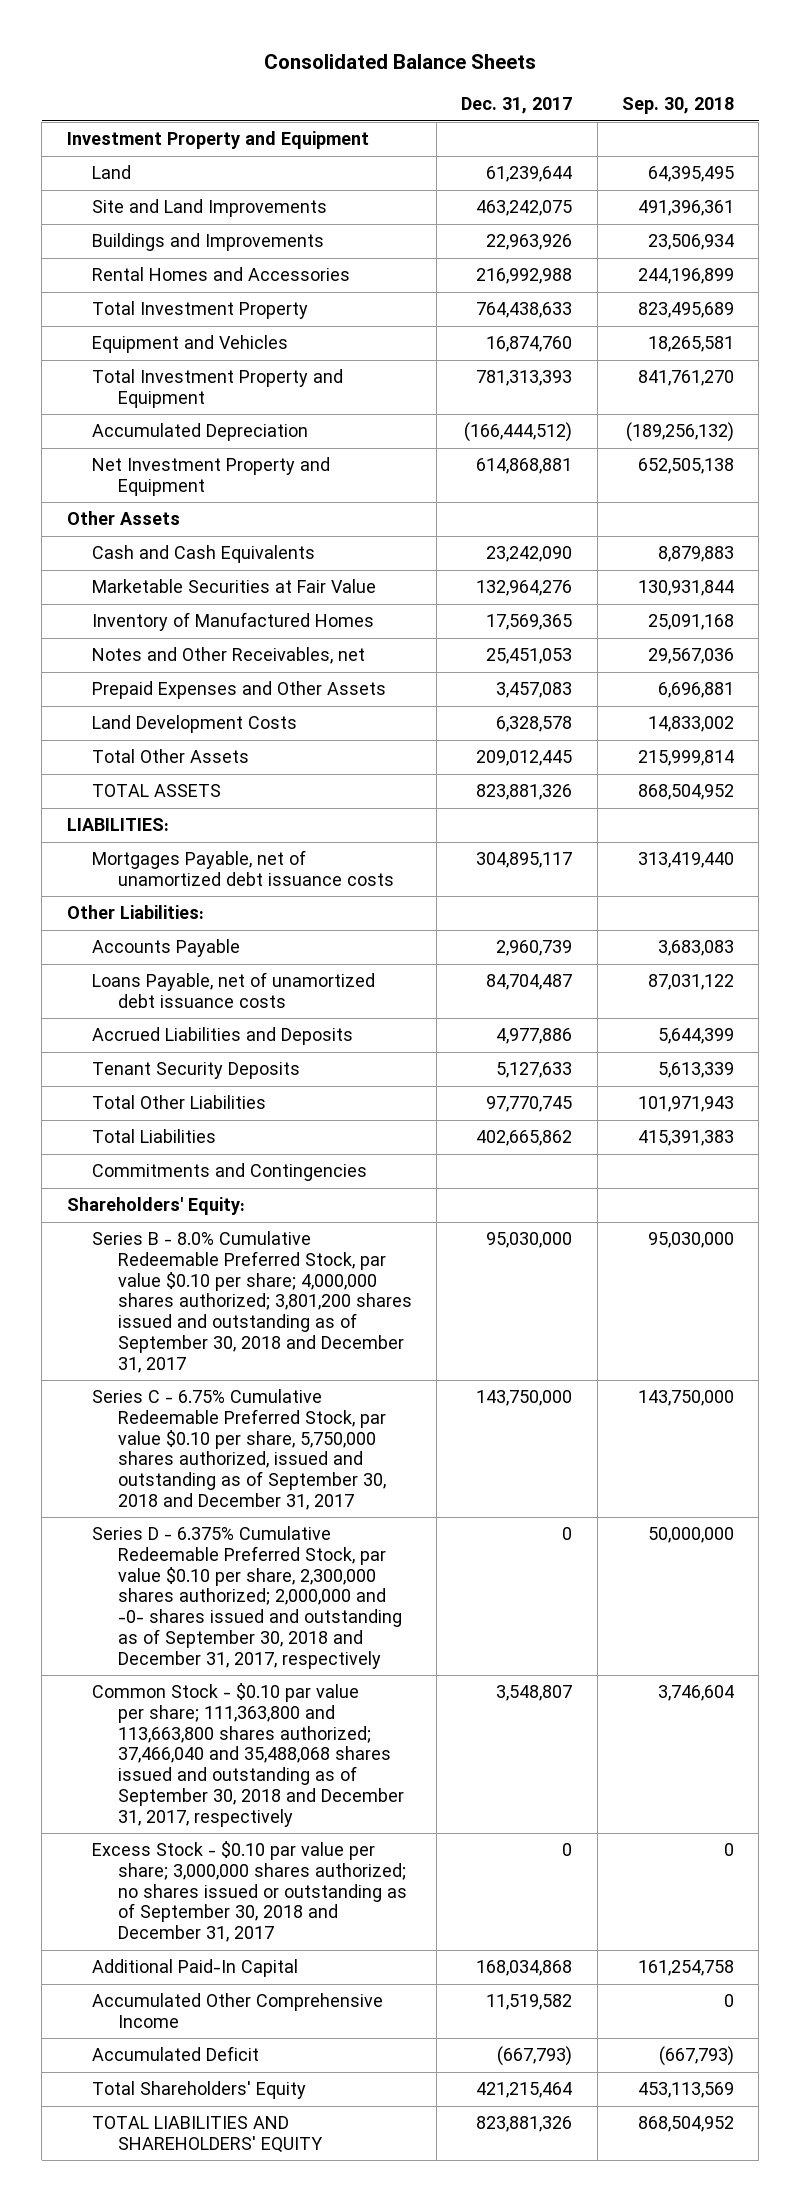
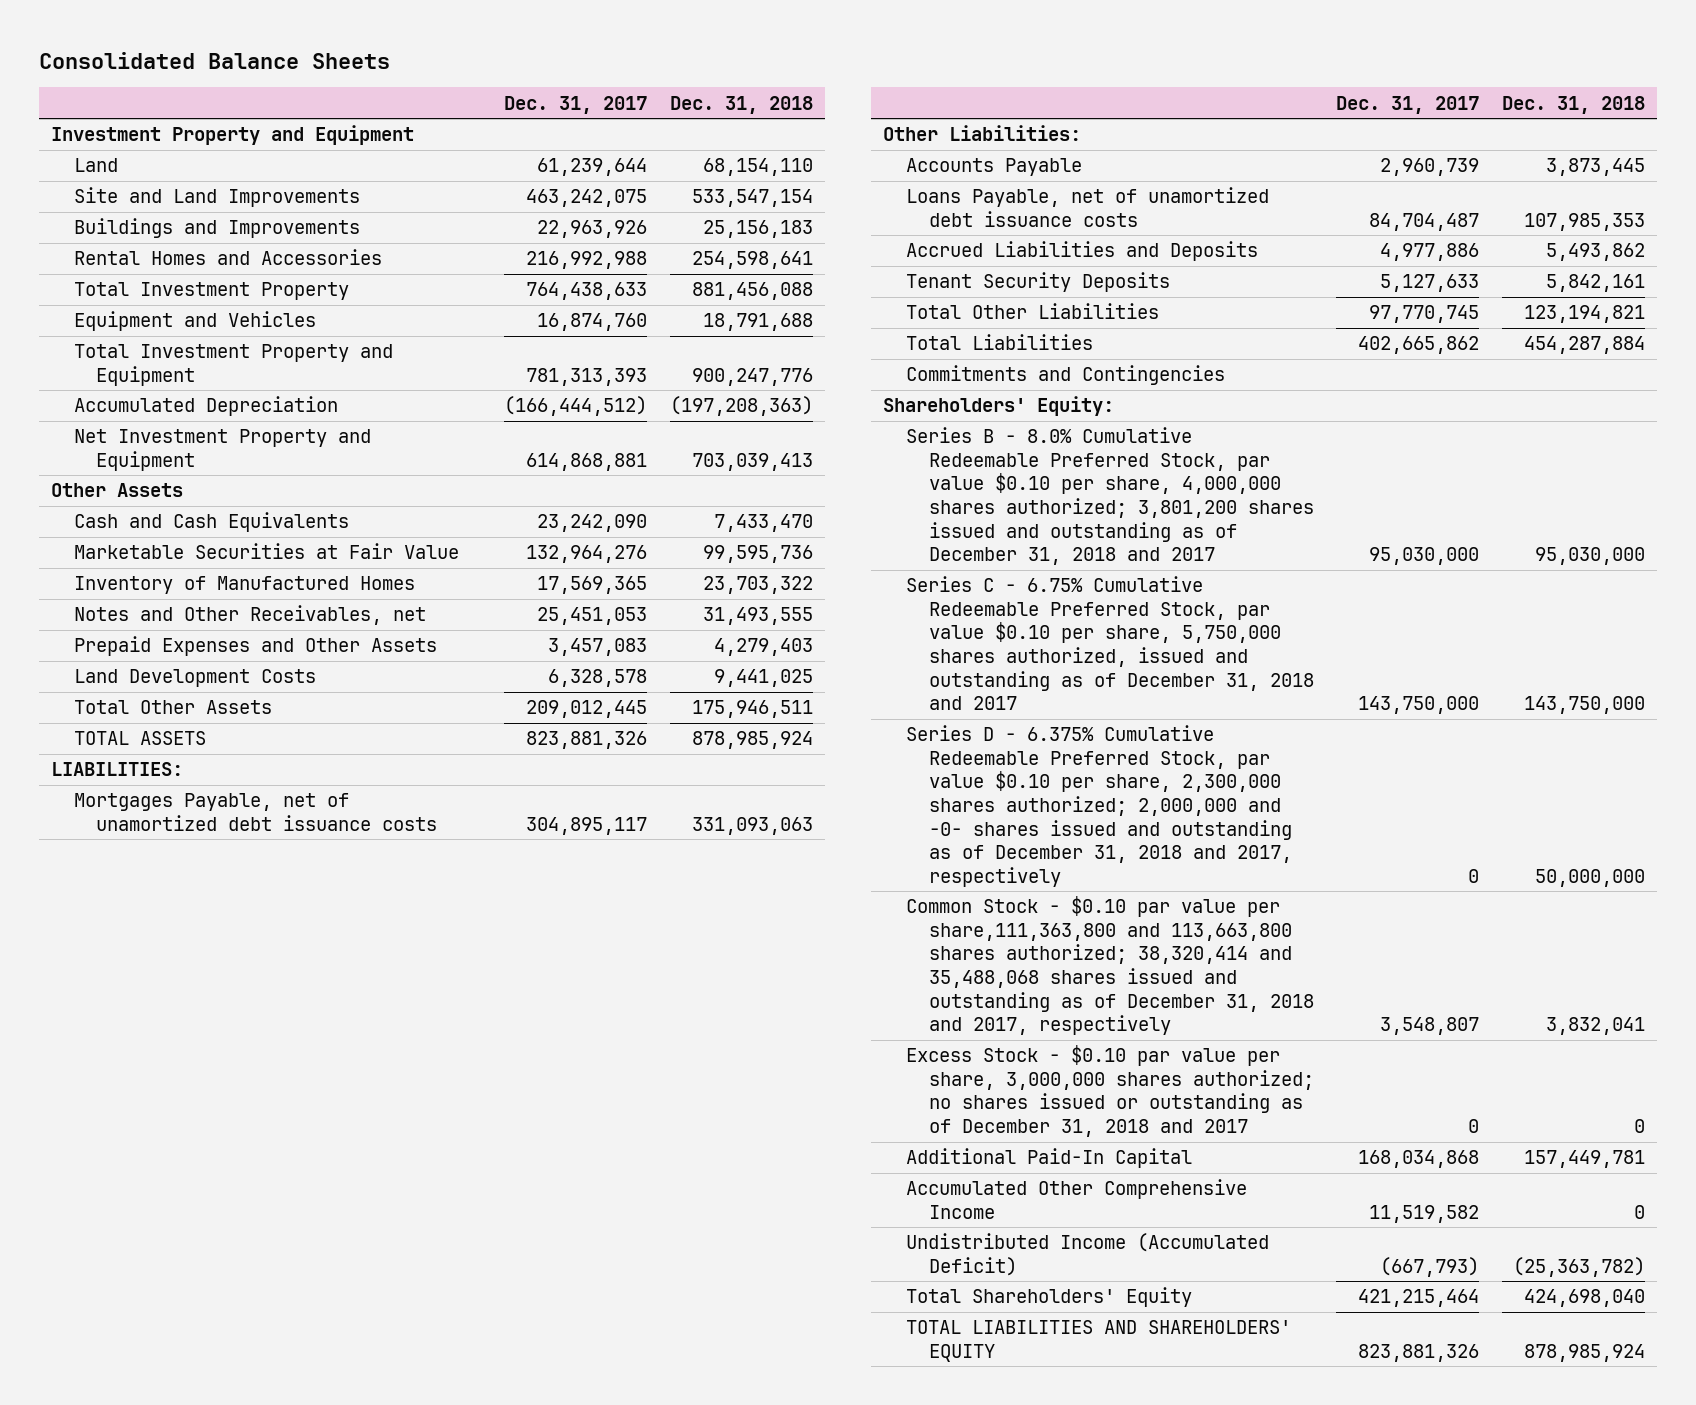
- | Dec. 31, 2017 | Sep. 30, 2018
+ | Dec. 31, 2017 | Dec. 31, 2018
- Series B - 8.0% Cumulative Redeemable Preferred Stock, par value $0.10 per share; 4,000,000 shares authorized; 3,801,200 shares issued and outstanding as of September 30, 2018 and December 31, 2017 | 95,030,000 | 95,030,000
- Series C - 6.75% Cumulative Redeemable Preferred Stock, par value $0.10 per share, 5,750,000 shares authorized, issued and outstanding as of September 30, 2018 and December 31, 2017 | 143,750,000 | 143,750,000
- Series D - 6.375% Cumulative Redeemable Preferred Stock, par value $0.10 per share, 2,300,000 shares authorized; 2,000,000 and -0- shares issued and outstanding as of September 30, 2018 and December 31, 2017, respectively | 0 | 50,000,000
- Common Stock - $0.10 par value per share; 111,363,800 and 113,663,800 shares authorized; 37,466,040 and 35,488,068 shares issued and outstanding as of September 30, 2018 and December 31, 2017, respectively | 3,548,807 | 3,746,604
- Excess Stock - $0.10 par value per share; 3,000,000 shares authorized; no shares issued or outstanding as of September 30, 2018 and December 31, 2017 | 0 | 0
+ Series B - 8.0% Cumulative Redeemable Preferred Stock, par value $0.10 per share, 4,000,000 shares authorized; 3,801,200 shares issued and outstanding as of December 31, 2018 and 2017 | 95,030,000 | 95,030,000
+ Series C - 6.75% Cumulative Redeemable Preferred Stock, par value $0.10 per share, 5,750,000 shares authorized, issued and outstanding as of December 31, 2018 and 2017 | 143,750,000 | 143,750,000
+ Series D - 6.375% Cumulative Redeemable Preferred Stock, par value $0.10 per share, 2,300,000 shares authorized; 2,000,000 and -0- shares issued and outstanding as of December 31, 2018 and 2017, respectively | 0 | 50,000,000
+ Common Stock - $0.10 par value per share,111,363,800 and 113,663,800 shares authorized; 38,320,414 and 35,488,068 shares issued and outstanding as of December 31, 2018 and 2017, respectively | 3,548,807 | 3,832,041
+ Excess Stock - $0.10 par value per share, 3,000,000 shares authorized; no shares issued or outstanding as of December 31, 2018 and 2017 | 0 | 0
- Accumulated Deficit | (667,793) | (667,793)
+ Undistributed Income (Accumulated Deficit) | (667,793) | (25,363,782)

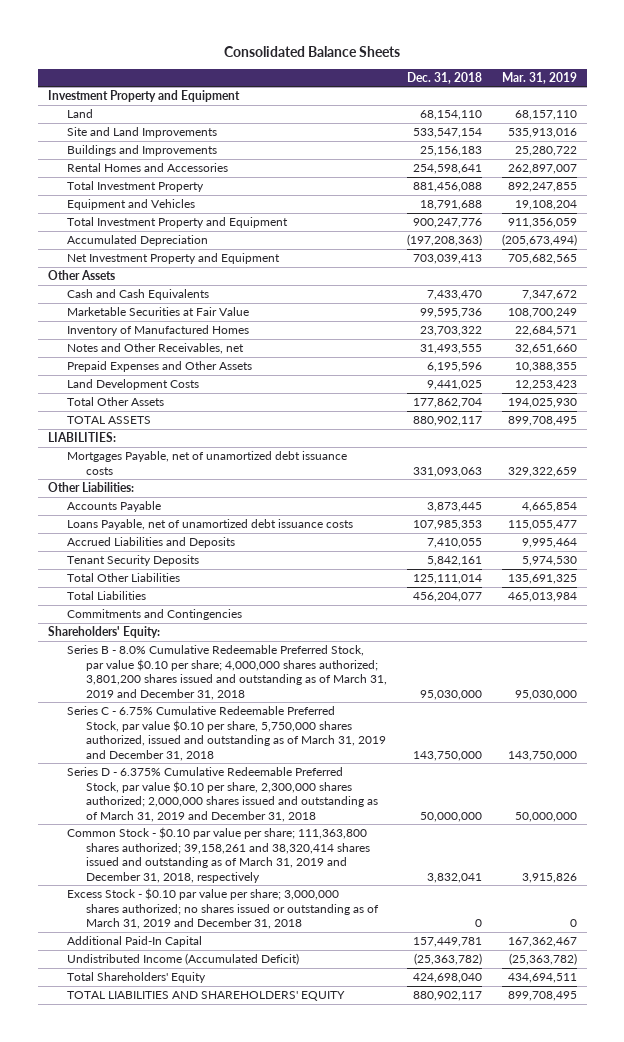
- | Dec. 31, 2017 | Dec. 31, 2018
+ | Dec. 31, 2018 | Mar. 31, 2019
- Prepaid Expenses and Other Assets | 3,457,083 | 4,279,403
+ Prepaid Expenses and Other Assets | 6,195,596 | 10,388,355
- Total Other Assets | 209,012,445 | 175,946,511
- TOTAL ASSETS | 823,881,326 | 878,985,924
+ Total Other Assets | 177,862,704 | 194,025,930
+ TOTAL ASSETS | 880,902,117 | 899,708,495
- Accrued Liabilities and Deposits | 4,977,886 | 5,493,862
+ Accrued Liabilities and Deposits | 7,410,055 | 9,995,464
- Total Other Liabilities | 97,770,745 | 123,194,821
- Total Liabilities | 402,665,862 | 454,287,884
+ Total Other Liabilities | 125,111,014 | 135,691,325
+ Total Liabilities | 456,204,077 | 465,013,984
- Series B - 8.0% Cumulative Redeemable Preferred Stock, par value $0.10 per share, 4,000,000 shares authorized; 3,801,200 shares issued and outstanding as of December 31, 2018 and 2017 | 95,030,000 | 95,030,000
- Series C - 6.75% Cumulative Redeemable Preferred Stock, par value $0.10 per share, 5,750,000 shares authorized, issued and outstanding as of December 31, 2018 and 2017 | 143,750,000 | 143,750,000
- Series D - 6.375% Cumulative Redeemable Preferred Stock, par value $0.10 per share, 2,300,000 shares authorized; 2,000,000 and -0- shares issued and outstanding as of December 31, 2018 and 2017, respectively | 0 | 50,000,000
- Common Stock - $0.10 par value per share,111,363,800 and 113,663,800 shares authorized; 38,320,414 and 35,488,068 shares issued and outstanding as of December 31, 2018 and 2017, respectively | 3,548,807 | 3,832,041
- Excess Stock - $0.10 par value per share, 3,000,000 shares authorized; no shares issued or outstanding as of December 31, 2018 and 2017 | 0 | 0
+ Series B - 8.0% Cumulative Redeemable Preferred Stock, par value $0.10 per share; 4,000,000 shares authorized; 3,801,200 shares issued and outstanding as of March 31, 2019 and December 31, 2018 | 95,030,000 | 95,030,000
+ Series C - 6.75% Cumulative Redeemable Preferred Stock, par value $0.10 per share, 5,750,000 shares authorized, issued and outstanding as of March 31, 2019 and December 31, 2018 | 143,750,000 | 143,750,000
+ Series D - 6.375% Cumulative Redeemable Preferred Stock, par value $0.10 per share, 2,300,000 shares authorized; 2,000,000 shares issued and outstanding as of March 31, 2019 and December 31, 2018 | 50,000,000 | 50,000,000
+ Common Stock - $0.10 par value per share; 111,363,800 shares authorized; 39,158,261 and 38,320,414 shares issued and outstanding as of March 31, 2019 and December 31, 2018, respectively | 3,832,041 | 3,915,826
+ Excess Stock - $0.10 par value per share; 3,000,000 shares authorized; no shares issued or outstanding as of March 31, 2019 and December 31, 2018 | 0 | 0
- Accumulated Other Comprehensive Income | 11,519,582 | 0
- TOTAL LIABILITIES AND SHAREHOLDERS' EQUITY | 823,881,326 | 878,985,924
+ TOTAL LIABILITIES AND SHAREHOLDERS' EQUITY | 880,902,117 | 899,708,495

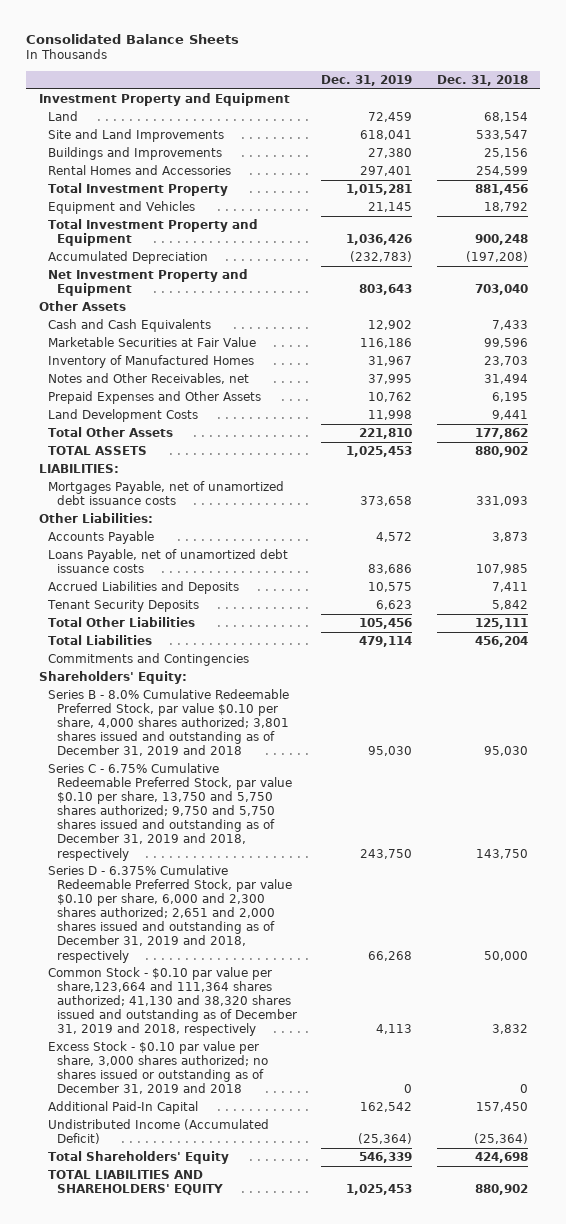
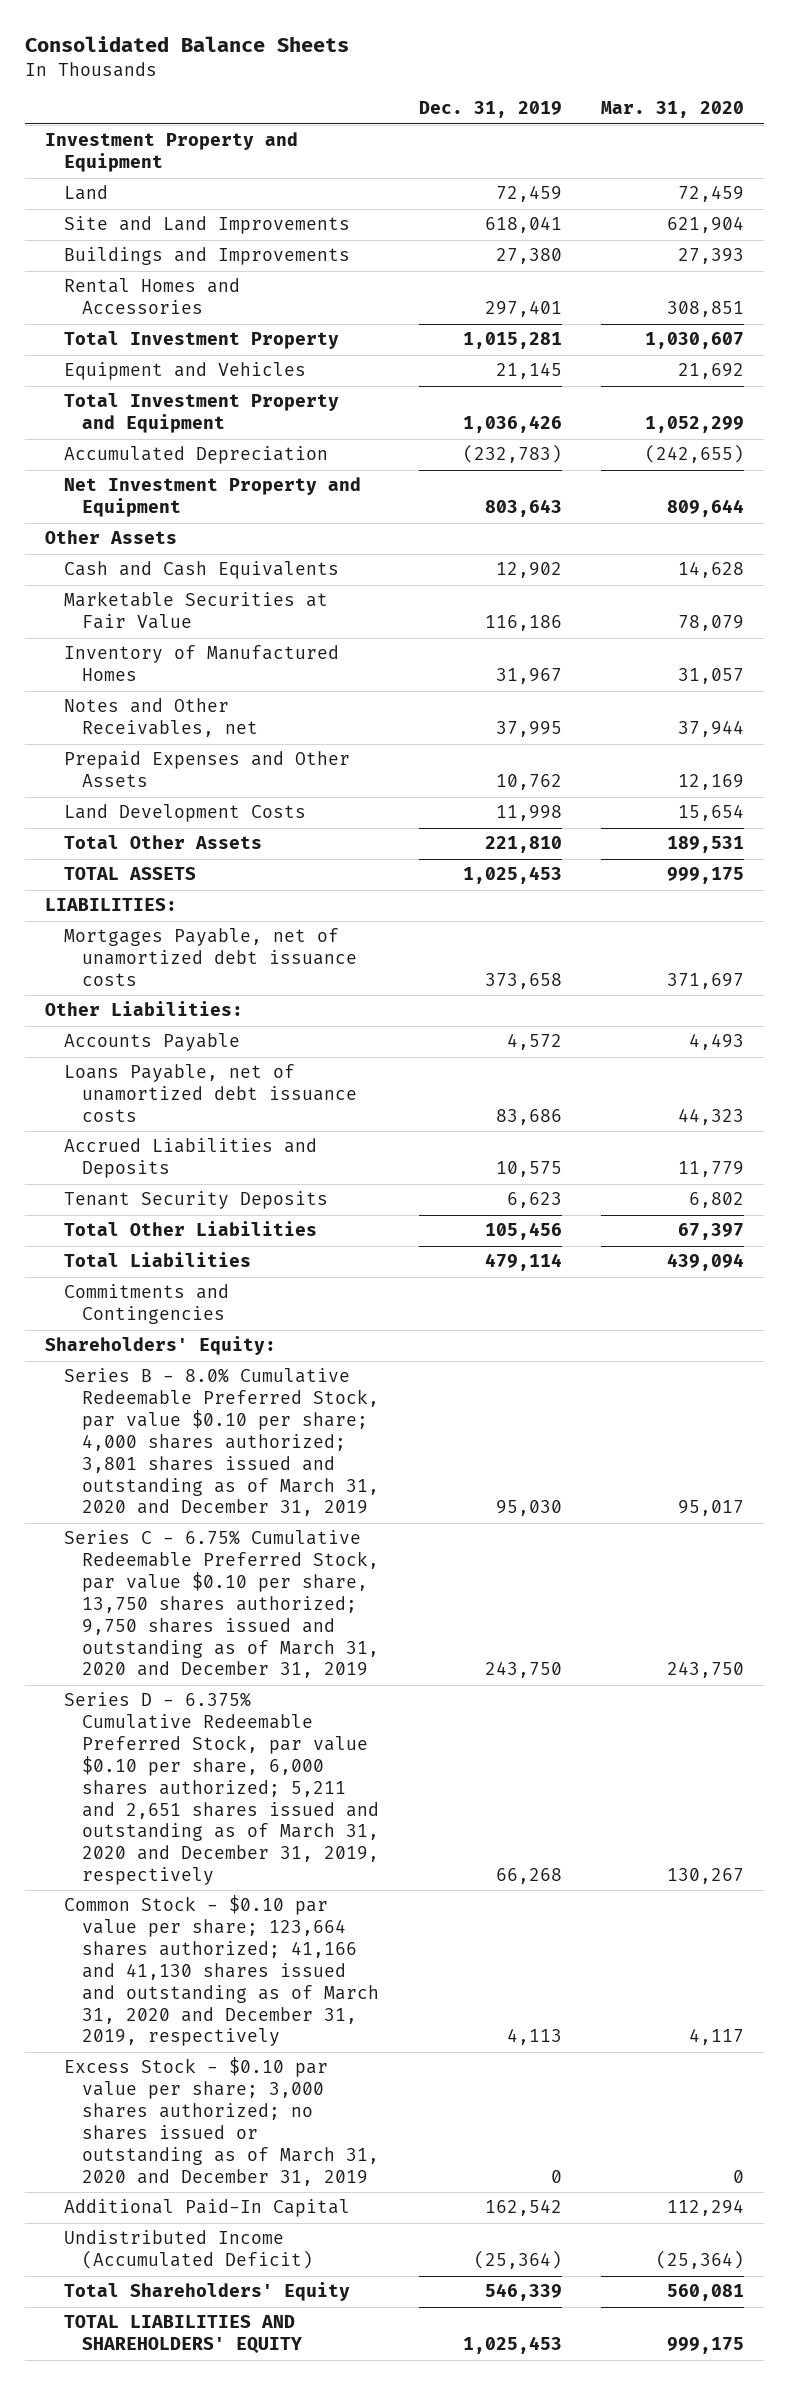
- | Dec. 31, 2019 | Dec. 31, 2018
+ | Dec. 31, 2019 | Mar. 31, 2020
- Series B - 8.0% Cumulative Redeemable Preferred Stock, par value $0.10 per share, 4,000 shares authorized; 3,801 shares issued and outstanding as of December 31, 2019 and 2018 | 95,030 | 95,030
- Series C - 6.75% Cumulative Redeemable Preferred Stock, par value $0.10 per share, 13,750 and 5,750 shares authorized; 9,750 and 5,750 shares issued and outstanding as of December 31, 2019 and 2018, respectively | 243,750 | 143,750
- Series D - 6.375% Cumulative Redeemable Preferred Stock, par value $0.10 per share, 6,000 and 2,300 shares authorized; 2,651 and 2,000 shares issued and outstanding as of December 31, 2019 and 2018, respectively | 66,268 | 50,000
- Common Stock - $0.10 par value per share,123,664 and 111,364 shares authorized; 41,130 and 38,320 shares issued and outstanding as of December 31, 2019 and 2018, respectively | 4,113 | 3,832
- Excess Stock - $0.10 par value per share, 3,000 shares authorized; no shares issued or outstanding as of December 31, 2019 and 2018 | 0 | 0
+ Series B - 8.0% Cumulative Redeemable Preferred Stock, par value $0.10 per share; 4,000 shares authorized; 3,801 shares issued and outstanding as of March 31, 2020 and December 31, 2019 | 95,030 | 95,017
+ Series C - 6.75% Cumulative Redeemable Preferred Stock, par value $0.10 per share, 13,750 shares authorized; 9,750 shares issued and outstanding as of March 31, 2020 and December 31, 2019 | 243,750 | 243,750
+ Series D - 6.375% Cumulative Redeemable Preferred Stock, par value $0.10 per share, 6,000 shares authorized; 5,211 and 2,651 shares issued and outstanding as of March 31, 2020 and December 31, 2019, respectively | 66,268 | 130,267
+ Common Stock - $0.10 par value per share; 123,664 shares authorized; 41,166 and 41,130 shares issued and outstanding as of March 31, 2020 and December 31, 2019, respectively | 4,113 | 4,117
+ Excess Stock - $0.10 par value per share; 3,000 shares authorized; no shares issued or outstanding as of March 31, 2020 and December 31, 2019 | 0 | 0

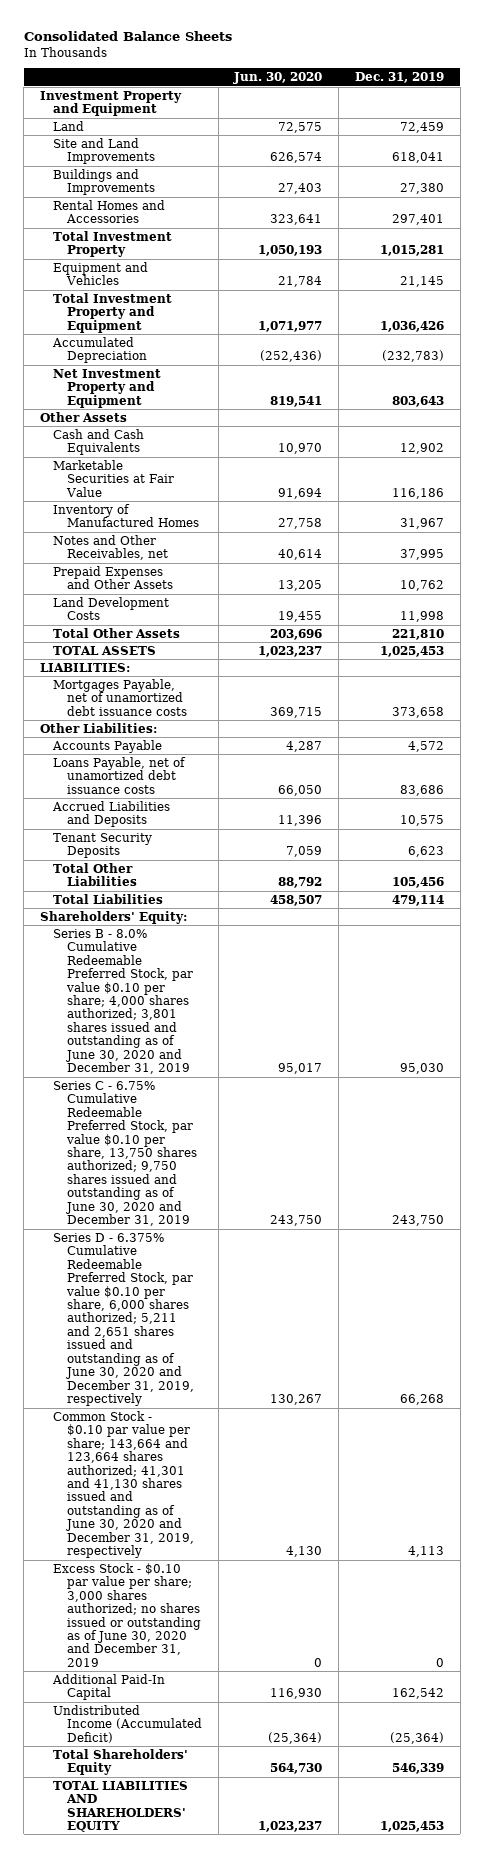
- | Dec. 31, 2019 | Mar. 31, 2020
+ | Jun. 30, 2020 | Dec. 31, 2019
- Commitments and Contingencies
- Series B - 8.0% Cumulative Redeemable Preferred Stock, par value $0.10 per share; 4,000 shares authorized; 3,801 shares issued and outstanding as of March 31, 2020 and December 31, 2019 | 95,030 | 95,017
- Series C - 6.75% Cumulative Redeemable Preferred Stock, par value $0.10 per share, 13,750 shares authorized; 9,750 shares issued and outstanding as of March 31, 2020 and December 31, 2019 | 243,750 | 243,750
- Series D - 6.375% Cumulative Redeemable Preferred Stock, par value $0.10 per share, 6,000 shares authorized; 5,211 and 2,651 shares issued and outstanding as of March 31, 2020 and December 31, 2019, respectively | 66,268 | 130,267
- Common Stock - $0.10 par value per share; 123,664 shares authorized; 41,166 and 41,130 shares issued and outstanding as of March 31, 2020 and December 31, 2019, respectively | 4,113 | 4,117
- Excess Stock - $0.10 par value per share; 3,000 shares authorized; no shares issued or outstanding as of March 31, 2020 and December 31, 2019 | 0 | 0
+ Series B - 8.0% Cumulative Redeemable Preferred Stock, par value $0.10 per share; 4,000 shares authorized; 3,801 shares issued and outstanding as of June 30, 2020 and December 31, 2019 | 95,017 | 95,030
+ Series C - 6.75% Cumulative Redeemable Preferred Stock, par value $0.10 per share, 13,750 shares authorized; 9,750 shares issued and outstanding as of June 30, 2020 and December 31, 2019 | 243,750 | 243,750
+ Series D - 6.375% Cumulative Redeemable Preferred Stock, par value $0.10 per share, 6,000 shares authorized; 5,211 and 2,651 shares issued and outstanding as of June 30, 2020 and December 31, 2019, respectively | 130,267 | 66,268
+ Common Stock - $0.10 par value per share; 143,664 and 123,664 shares authorized; 41,301 and 41,130 shares issued and outstanding as of June 30, 2020 and December 31, 2019, respectively | 4,130 | 4,113
+ Excess Stock - $0.10 par value per share; 3,000 shares authorized; no shares issued or outstanding as of June 30, 2020 and December 31, 2019 | 0 | 0

